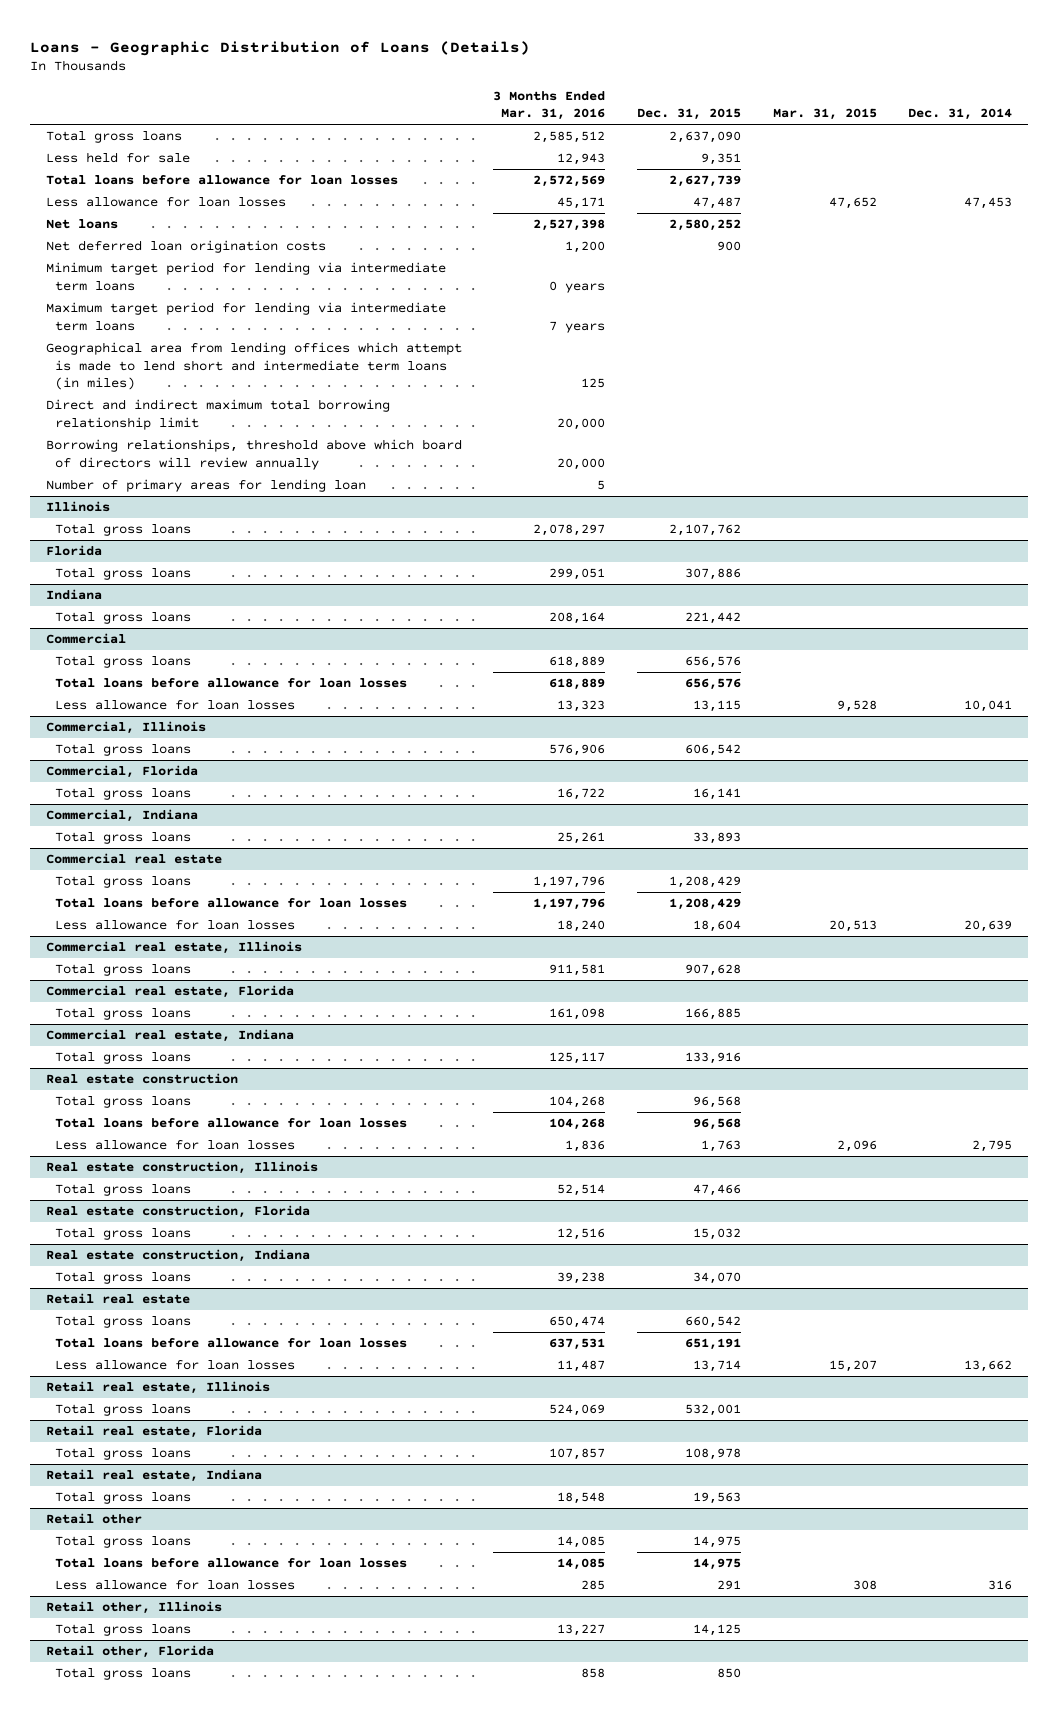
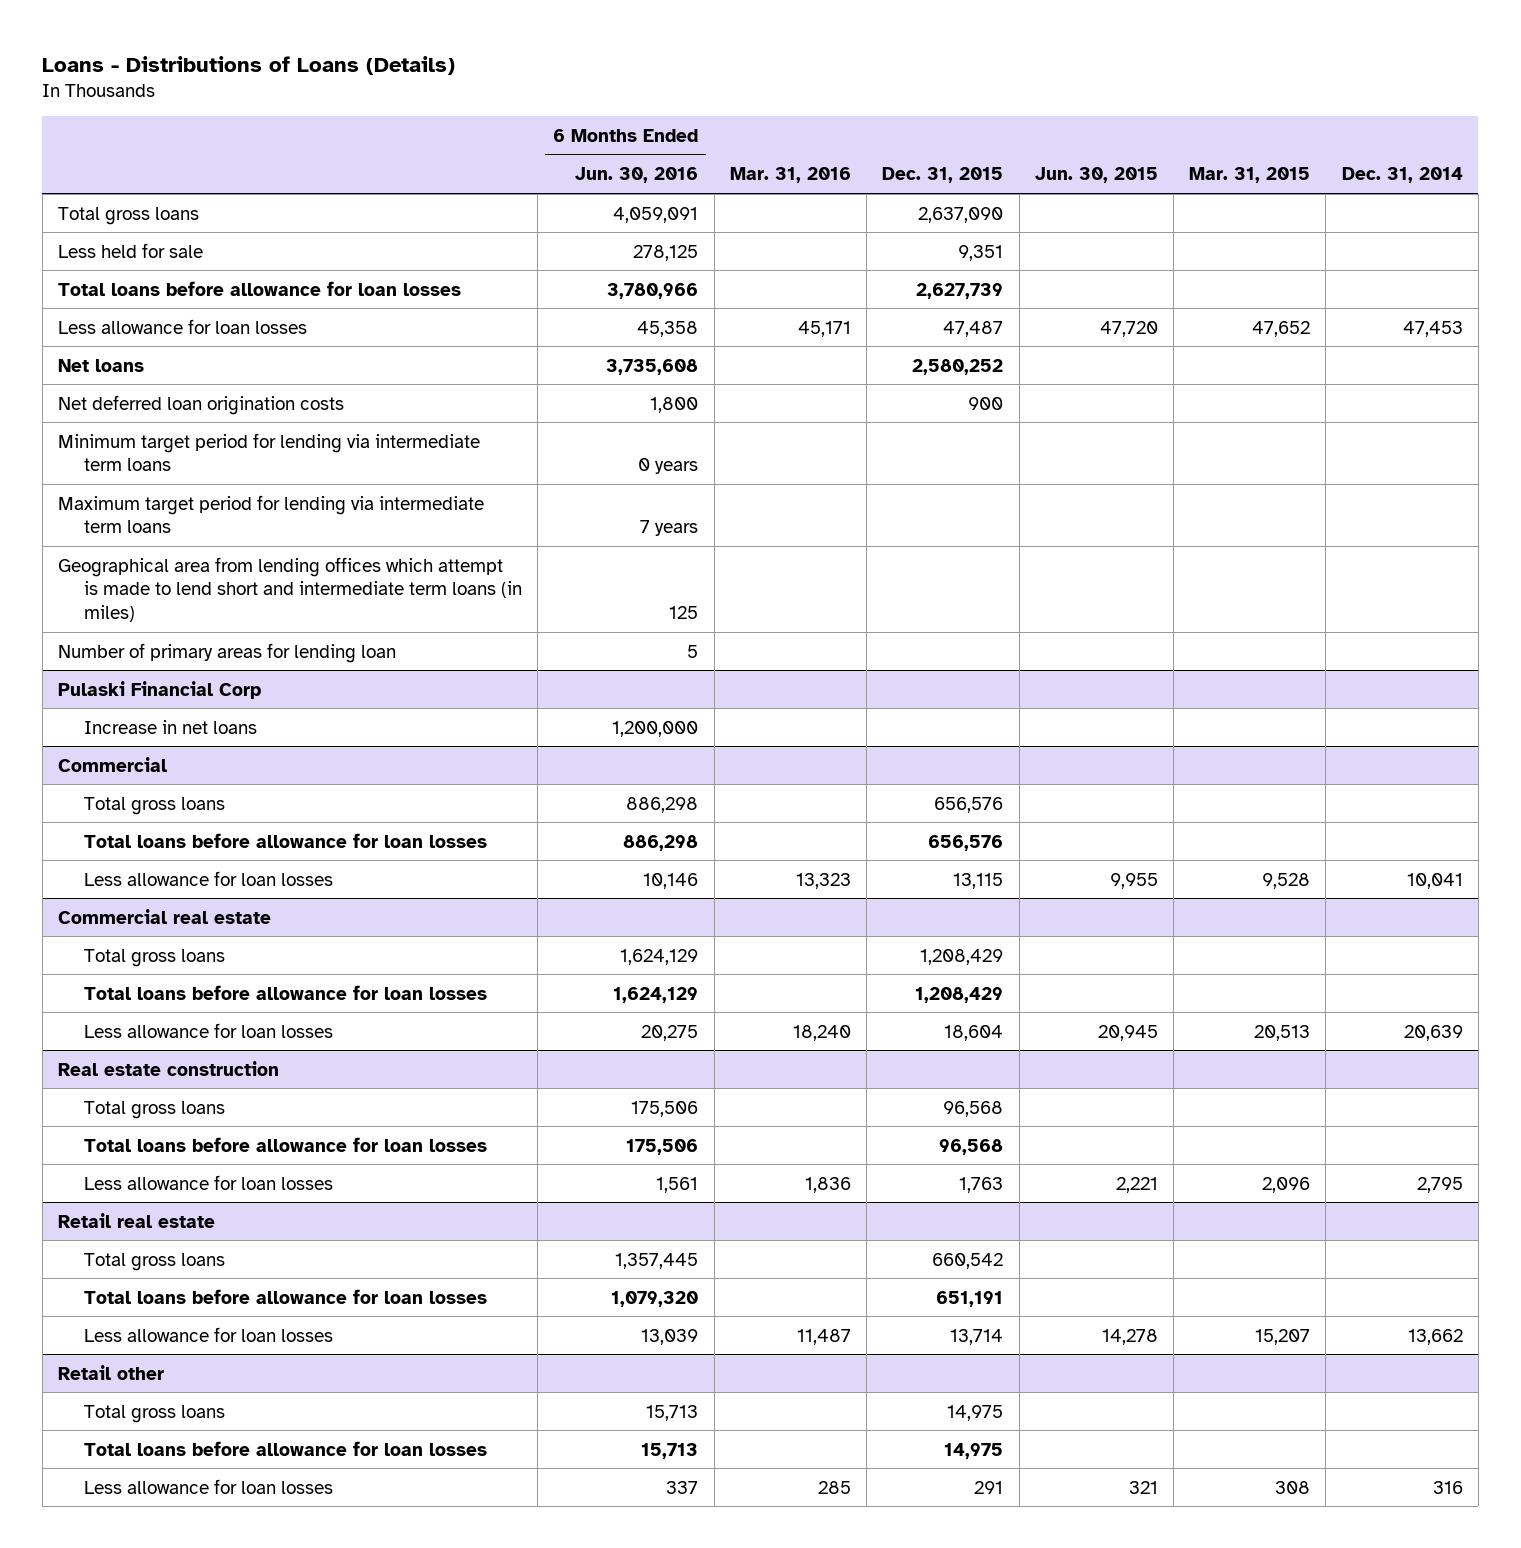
- Loans - Geographic Distribution of Loans (Details)
+ Loans - Distributions of Loans (Details)
- | 3 Months Ended Mar. 31, 2016 | Dec. 31, 2015 | Mar. 31, 2015 | Dec. 31, 2014
+ | 6 Months Ended Jun. 30, 2016 | Mar. 31, 2016 | Dec. 31, 2015 | Jun. 30, 2015 | Mar. 31, 2015 | Dec. 31, 2014
- Direct and indirect maximum total borrowing relationship limit | 20,000 | | |
- Borrowing relationships, threshold above which board of directors will review annually | 20,000 | | |
- Illinois
- Total gross loans | 2,078,297 | 2,107,762 | |
- Florida
- Total gross loans | 299,051 | 307,886 | |
- Indiana
- Total gross loans | 208,164 | 221,442 | |
+ Pulaski Financial Corp
+ Increase in net loans | 1,200,000 | | | | |
- Commercial, Illinois
- Total gross loans | 576,906 | 606,542 | |
- Commercial, Florida
- Total gross loans | 16,722 | 16,141 | |
- Commercial, Indiana
- Total gross loans | 25,261 | 33,893 | |
- Commercial real estate, Illinois
- Total gross loans | 911,581 | 907,628 | |
- Commercial real estate, Florida
- Total gross loans | 161,098 | 166,885 | |
- Commercial real estate, Indiana
- Total gross loans | 125,117 | 133,916 | |
- Real estate construction, Illinois
- Total gross loans | 52,514 | 47,466 | |
- Real estate construction, Florida
- Total gross loans | 12,516 | 15,032 | |
- Real estate construction, Indiana
- Total gross loans | 39,238 | 34,070 | |
- Retail real estate, Illinois
- Total gross loans | 524,069 | 532,001 | |
- Retail real estate, Florida
- Total gross loans | 107,857 | 108,978 | |
- Retail real estate, Indiana
- Total gross loans | 18,548 | 19,563 | |
- Retail other, Illinois
- Total gross loans | 13,227 | 14,125 | |
- Retail other, Florida
- Total gross loans | 858 | 850 | |

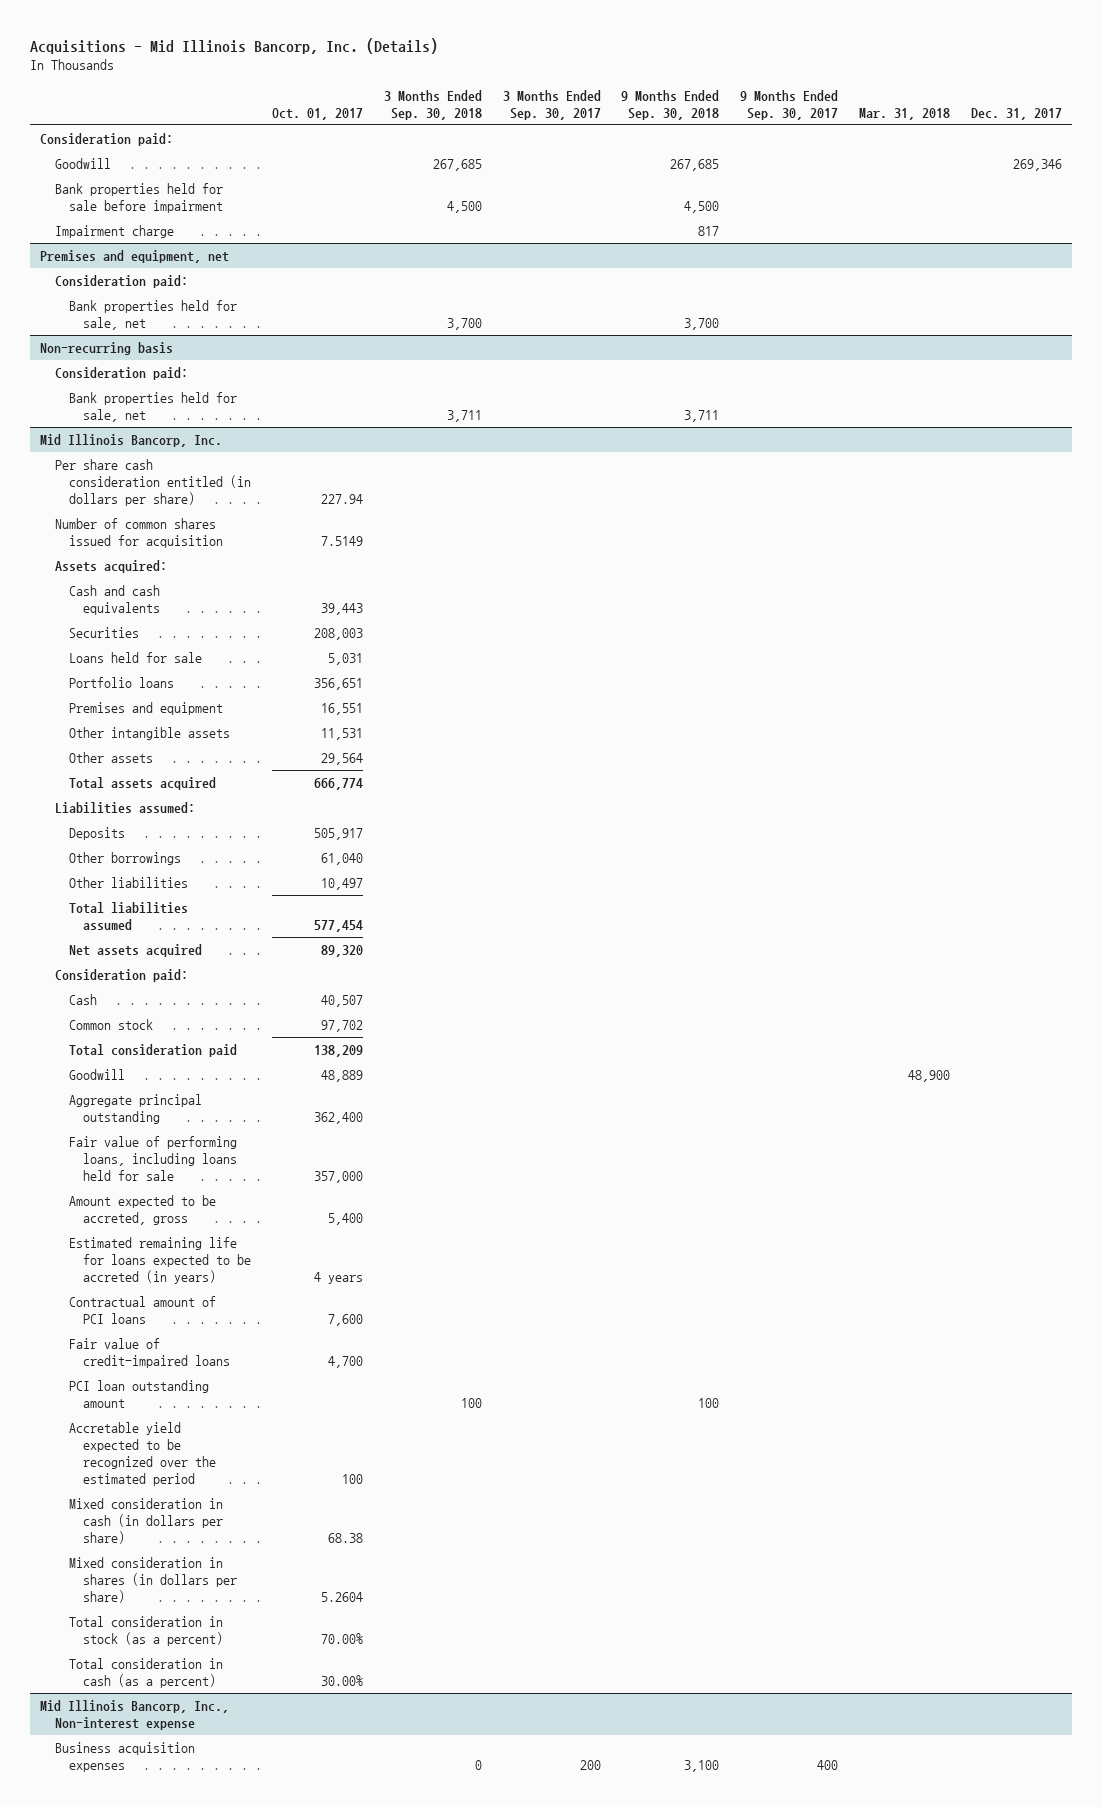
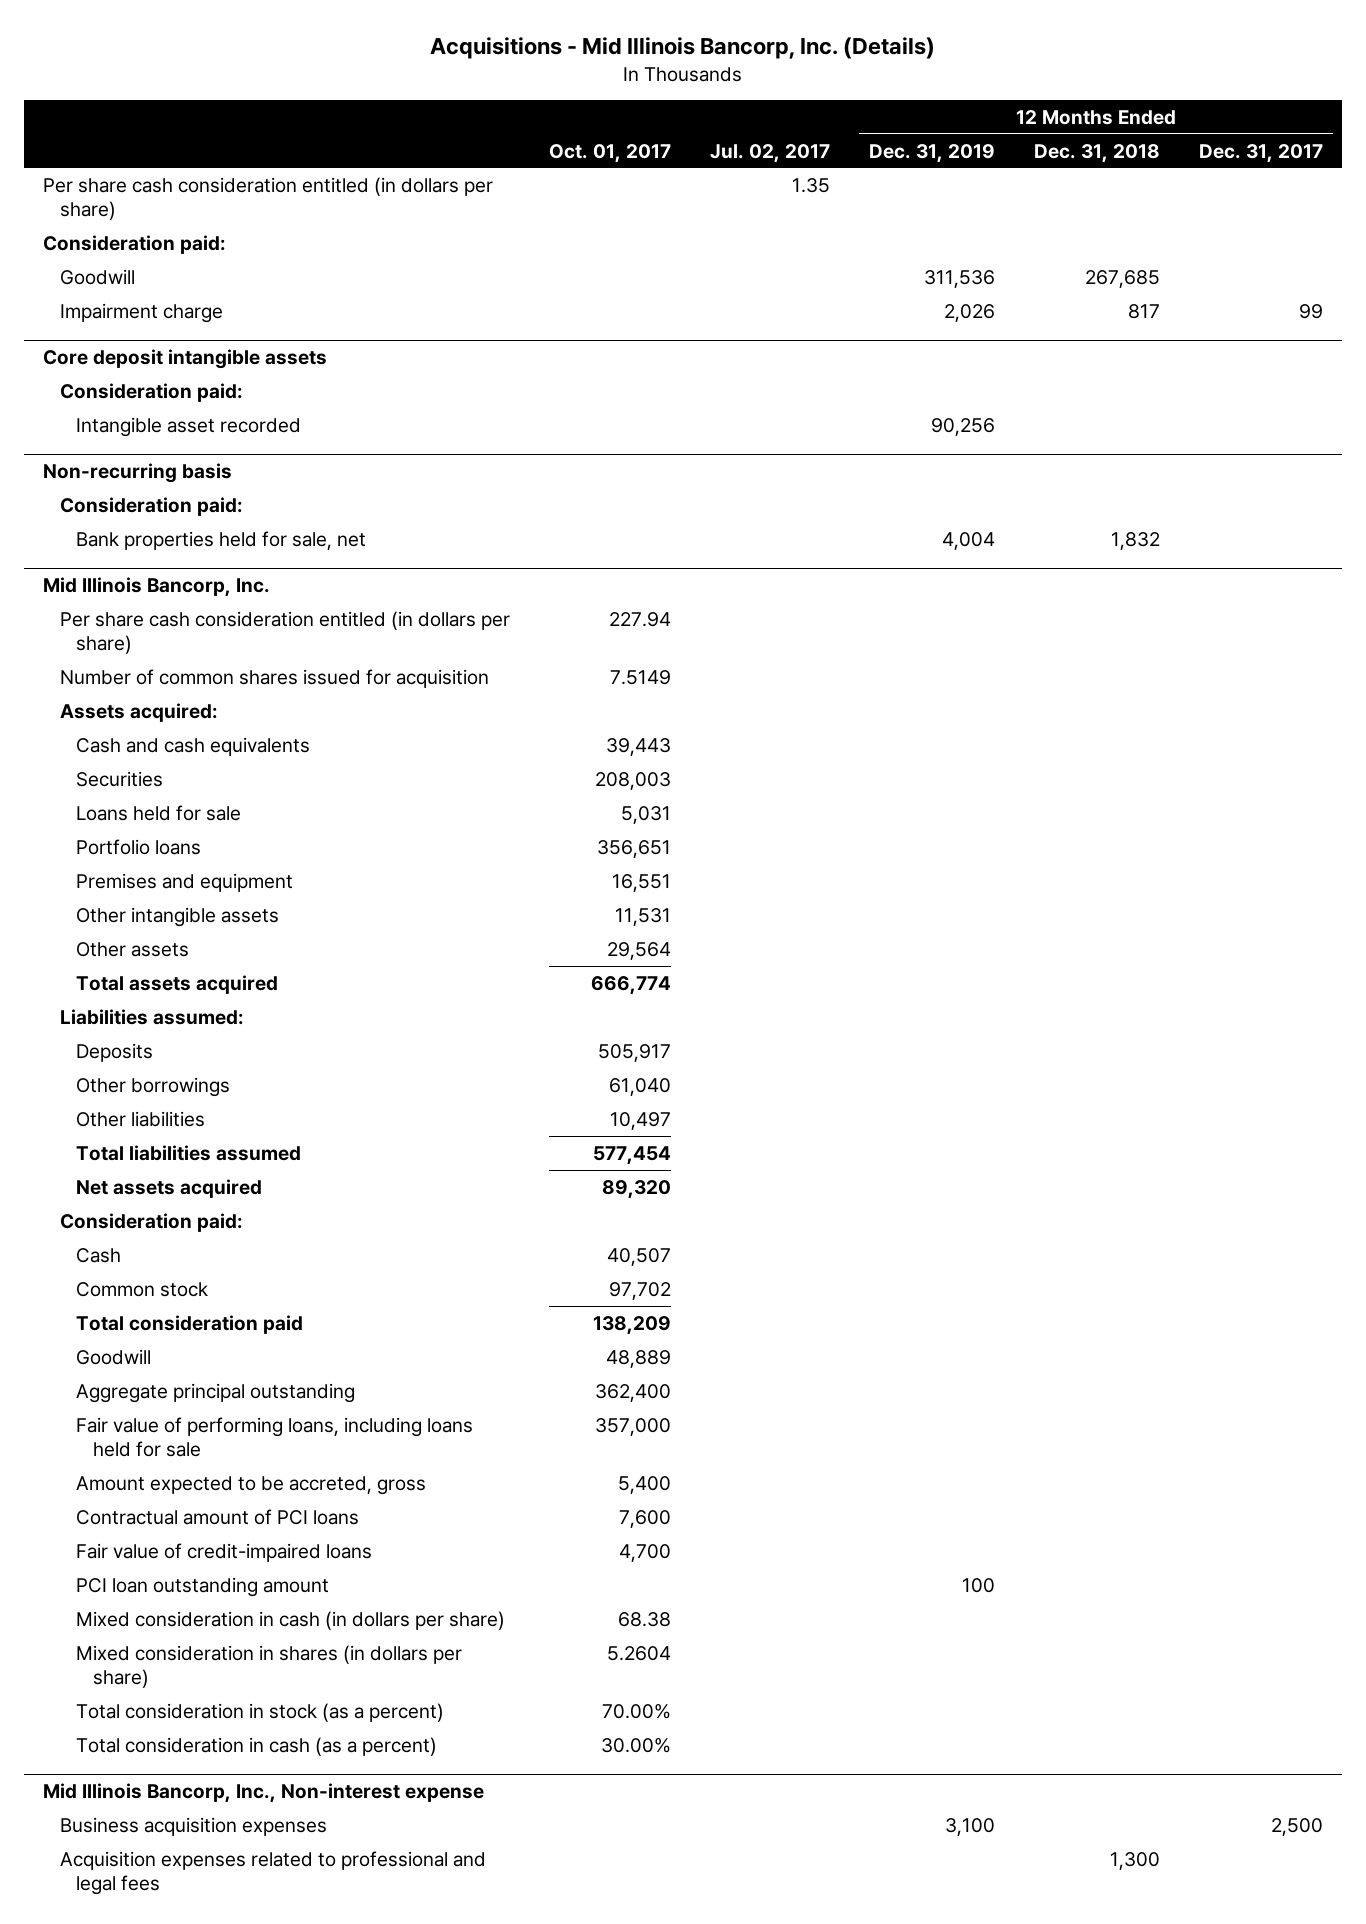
- | Oct. 01, 2017 | 3 Months Ended Sep. 30, 2018 | 3 Months Ended Sep. 30, 2017 | 9 Months Ended Sep. 30, 2018 | 9 Months Ended Sep. 30, 2017 | Mar. 31, 2018 | Dec. 31, 2017
+ | Oct. 01, 2017 | Jul. 02, 2017 | 12 Months Ended Dec. 31, 2019 | 12 Months Ended Dec. 31, 2018 | 12 Months Ended Dec. 31, 2017
+ Per share cash consideration entitled (in dollars per share) | | 1.35 | | |
- Bank properties held for sale before impairment | | 4,500 | | 4,500 | | |
- Premises and equipment, net
+ Core deposit intangible assets
- Bank properties held for sale, net | | 3,700 | | 3,700 | | |
+ Intangible asset recorded | | | 90,256 | |
@ Mid Illinois Bancorp, Inc.
- Estimated remaining life for loans expected to be accreted (in years) | 4 years | | | | | |
- Accretable yield expected to be recognized over the estimated period | 100 | | | | | |
@ Mid Illinois Bancorp, Inc., Non-interest expense
+ Acquisition expenses related to professional and legal fees | | | | 1,300 |

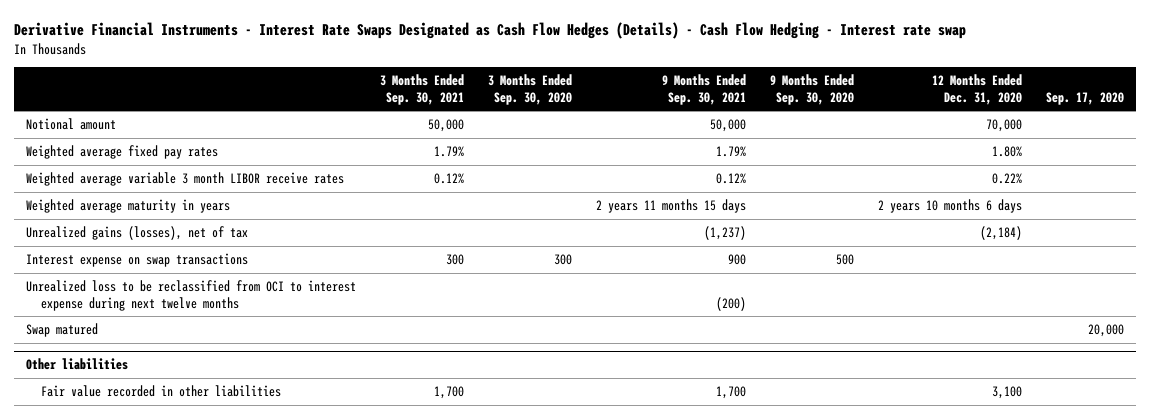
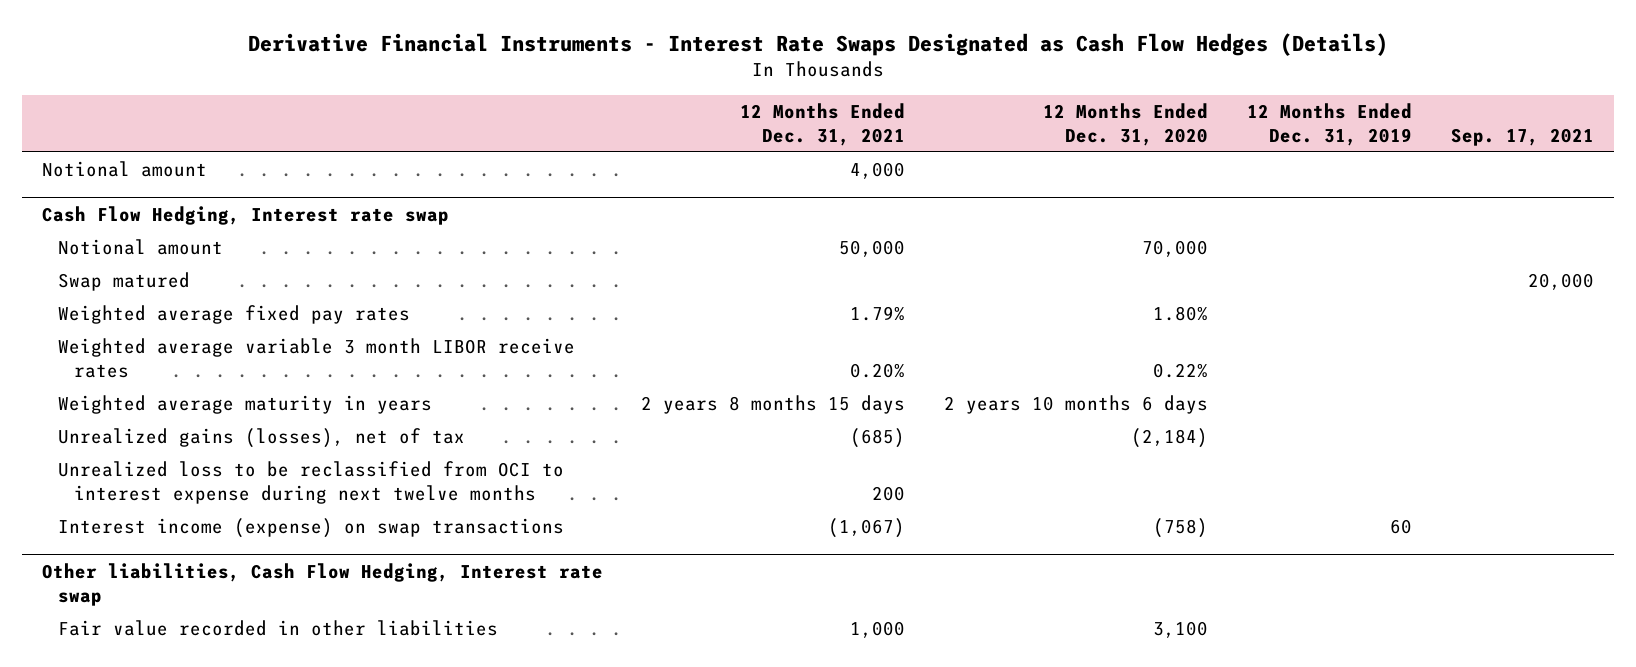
- Derivative Financial Instruments - Interest Rate Swaps Designated as Cash Flow Hedges (Details) - Cash Flow Hedging - Interest rate swap
+ Derivative Financial Instruments - Interest Rate Swaps Designated as Cash Flow Hedges (Details)
- | 3 Months Ended Sep. 30, 2021 | 3 Months Ended Sep. 30, 2020 | 9 Months Ended Sep. 30, 2021 | 9 Months Ended Sep. 30, 2020 | 12 Months Ended Dec. 31, 2020 | Sep. 17, 2020
+ | 12 Months Ended Dec. 31, 2021 | 12 Months Ended Dec. 31, 2020 | 12 Months Ended Dec. 31, 2019 | Sep. 17, 2021
+ Notional amount | 4,000 | | |
+ Cash Flow Hedging, Interest rate swap
+ Swap matured | | | | 20,000
- Interest expense on swap transactions | 300 | 300 | 900 | 500 | |
- Swap matured | | | | | | 20,000
- Other liabilities
+ Interest income (expense) on swap transactions | (1,067) | (758) | 60 |
+ Other liabilities, Cash Flow Hedging, Interest rate swap

